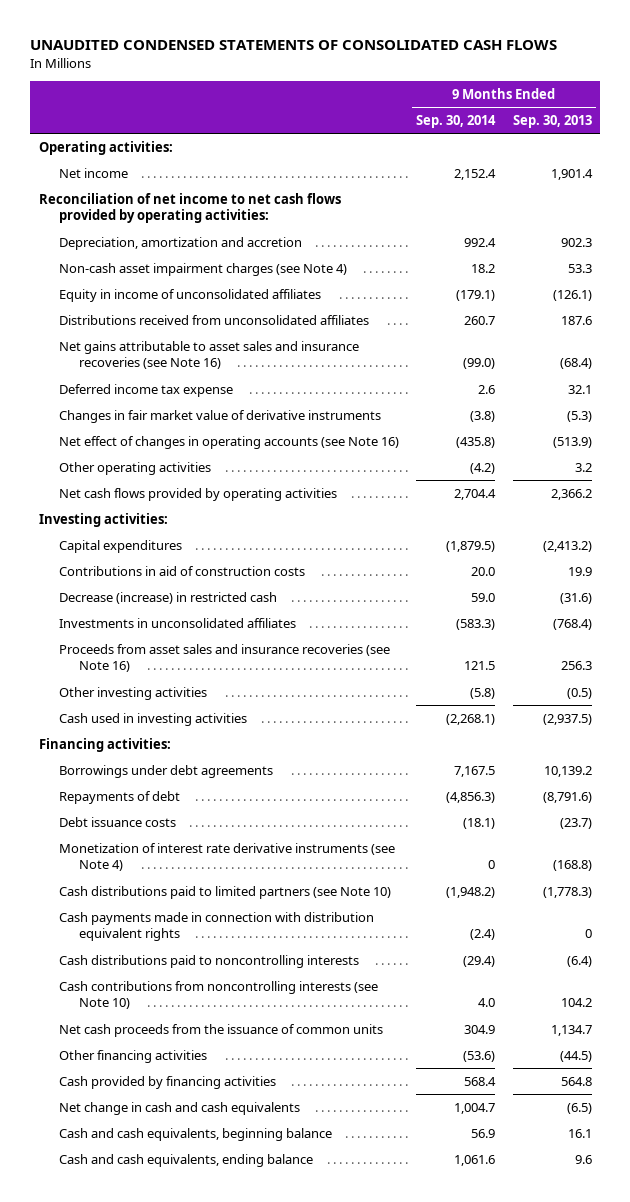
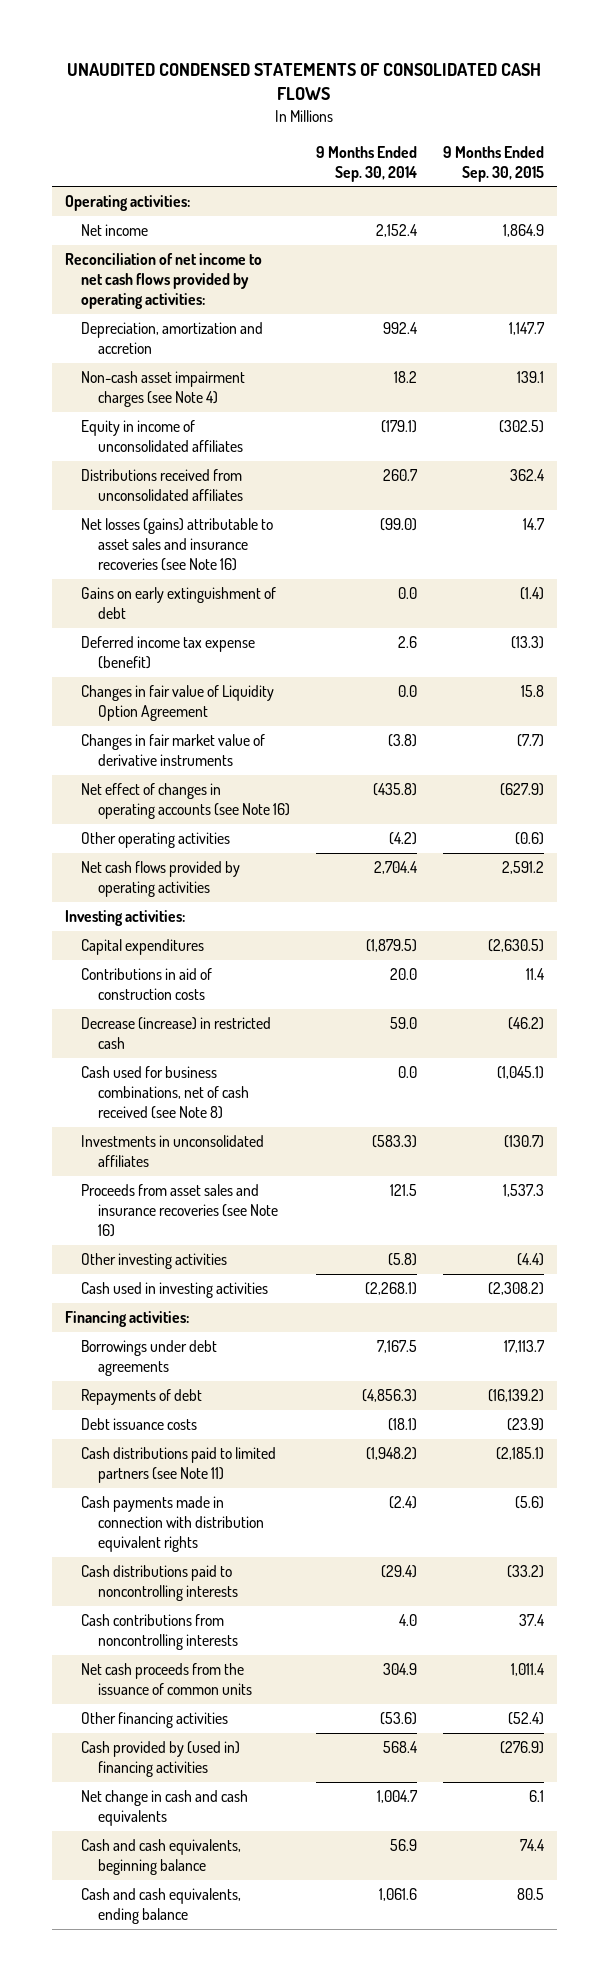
- | 9 Months Ended Sep. 30, 2014 | 9 Months Ended Sep. 30, 2013
+ | 9 Months Ended Sep. 30, 2014 | 9 Months Ended Sep. 30, 2015
- Net gains attributable to asset sales and insurance recoveries (see Note 16) | (99.0) | (68.4)
- Deferred income tax expense | 2.6 | 32.1
+ Net losses (gains) attributable to asset sales and insurance recoveries (see Note 16) | (99.0) | 14.7
+ Gains on early extinguishment of debt | 0.0 | (1.4)
+ Deferred income tax expense (benefit) | 2.6 | (13.3)
+ Changes in fair value of Liquidity Option Agreement | 0.0 | 15.8
+ Cash used for business combinations, net of cash received (see Note 8) | 0.0 | (1,045.1)
- Monetization of interest rate derivative instruments (see Note 4) | 0 | (168.8)
- Cash distributions paid to limited partners (see Note 10) | (1,948.2) | (1,778.3)
+ Cash distributions paid to limited partners (see Note 11) | (1,948.2) | (2,185.1)
- Cash contributions from noncontrolling interests (see Note 10) | 4.0 | 104.2
+ Cash contributions from noncontrolling interests | 4.0 | 37.4
- Cash provided by financing activities | 568.4 | 564.8
+ Cash provided by (used in) financing activities | 568.4 | (276.9)

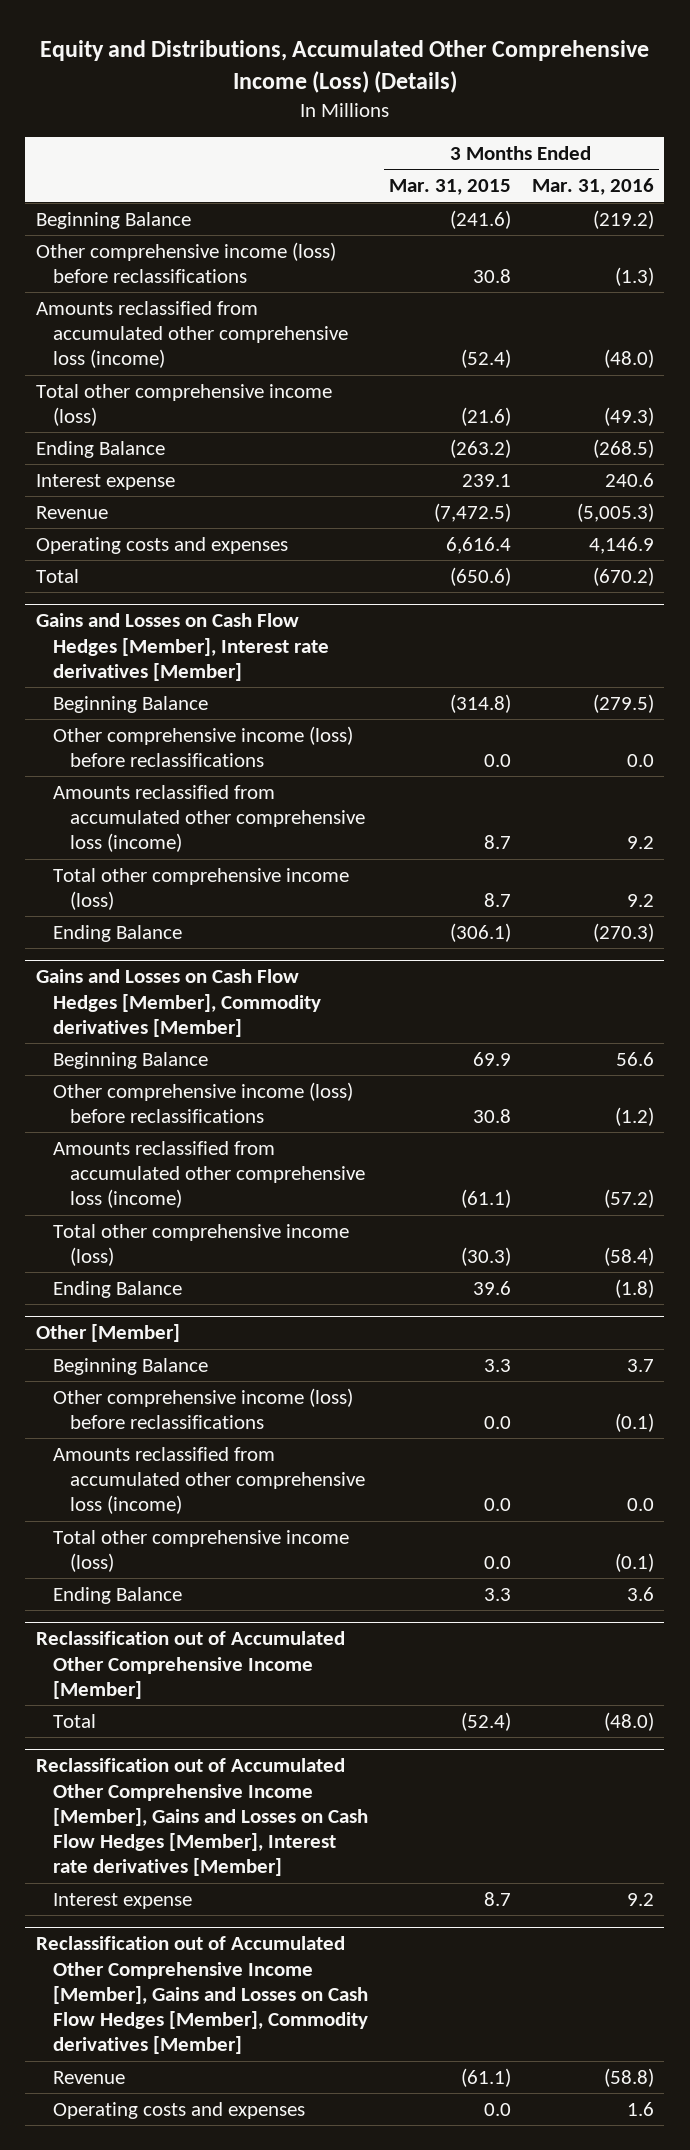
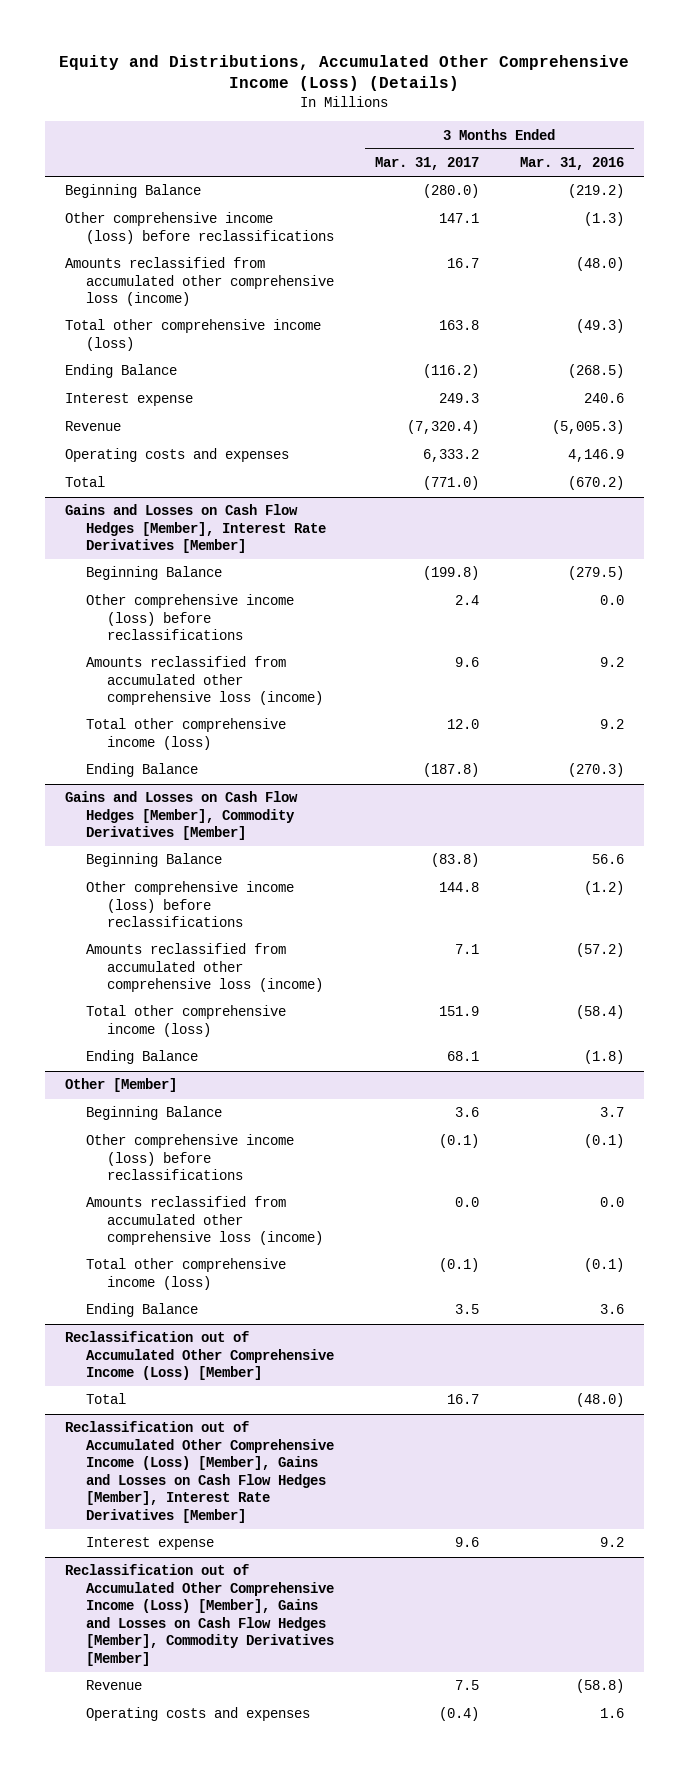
- | 3 Months Ended Mar. 31, 2015 | 3 Months Ended Mar. 31, 2016
+ | 3 Months Ended Mar. 31, 2017 | 3 Months Ended Mar. 31, 2016
- Gains and Losses on Cash Flow Hedges [Member], Interest rate derivatives [Member]
+ Gains and Losses on Cash Flow Hedges [Member], Interest Rate Derivatives [Member]
- Gains and Losses on Cash Flow Hedges [Member], Commodity derivatives [Member]
+ Gains and Losses on Cash Flow Hedges [Member], Commodity Derivatives [Member]
- Reclassification out of Accumulated Other Comprehensive Income [Member]
+ Reclassification out of Accumulated Other Comprehensive Income (Loss) [Member]
- Reclassification out of Accumulated Other Comprehensive Income [Member], Gains and Losses on Cash Flow Hedges [Member], Interest rate derivatives [Member]
+ Reclassification out of Accumulated Other Comprehensive Income (Loss) [Member], Gains and Losses on Cash Flow Hedges [Member], Interest Rate Derivatives [Member]
- Reclassification out of Accumulated Other Comprehensive Income [Member], Gains and Losses on Cash Flow Hedges [Member], Commodity derivatives [Member]
+ Reclassification out of Accumulated Other Comprehensive Income (Loss) [Member], Gains and Losses on Cash Flow Hedges [Member], Commodity Derivatives [Member]

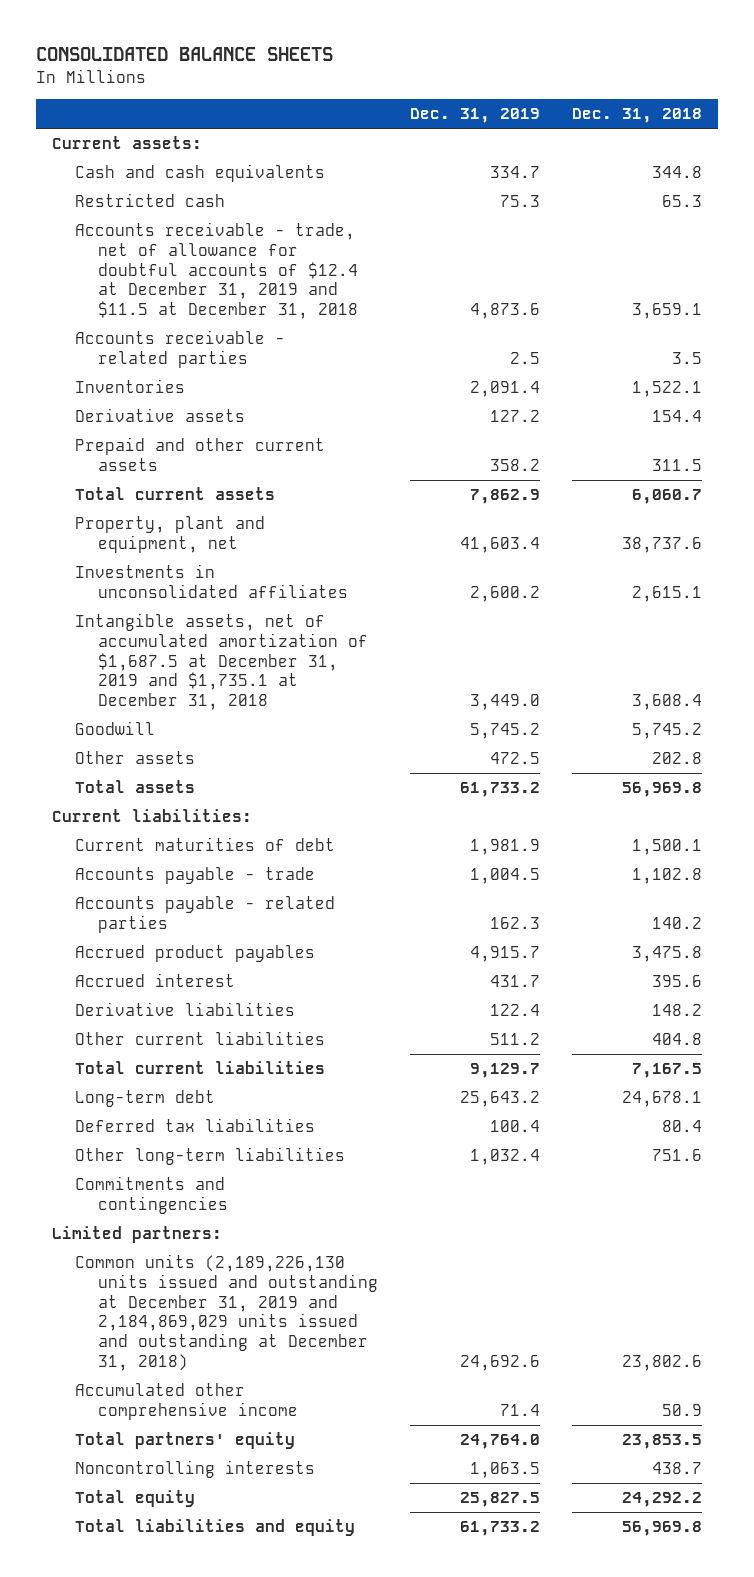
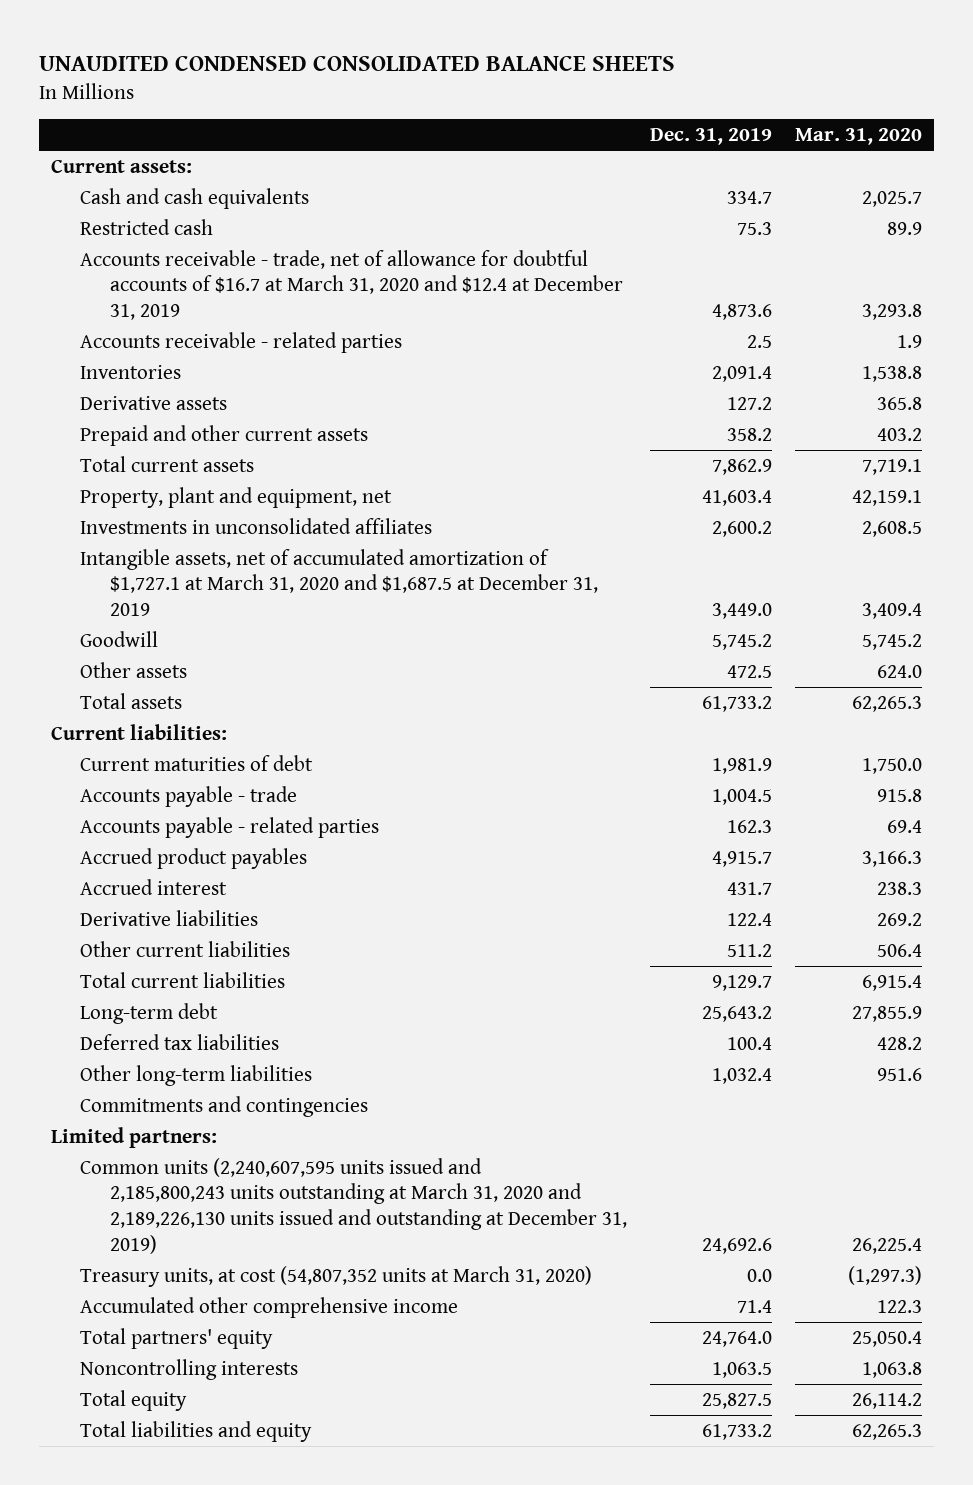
- CONSOLIDATED BALANCE SHEETS
+ UNAUDITED CONDENSED CONSOLIDATED BALANCE SHEETS
- | Dec. 31, 2019 | Dec. 31, 2018
+ | Dec. 31, 2019 | Mar. 31, 2020
- Accounts receivable - trade, net of allowance for doubtful accounts of $12.4 at December 31, 2019 and $11.5 at December 31, 2018 | 4,873.6 | 3,659.1
+ Accounts receivable - trade, net of allowance for doubtful accounts of $16.7 at March 31, 2020 and $12.4 at December 31, 2019 | 4,873.6 | 3,293.8
- Intangible assets, net of accumulated amortization of $1,687.5 at December 31, 2019 and $1,735.1 at December 31, 2018 | 3,449.0 | 3,608.4
+ Intangible assets, net of accumulated amortization of $1,727.1 at March 31, 2020 and $1,687.5 at December 31, 2019 | 3,449.0 | 3,409.4
- Common units (2,189,226,130 units issued and outstanding at December 31, 2019 and 2,184,869,029 units issued and outstanding at December 31, 2018) | 24,692.6 | 23,802.6
+ Common units (2,240,607,595 units issued and 2,185,800,243 units outstanding at March 31, 2020 and 2,189,226,130 units issued and outstanding at December 31, 2019) | 24,692.6 | 26,225.4
+ Treasury units, at cost (54,807,352 units at March 31, 2020) | 0.0 | (1,297.3)

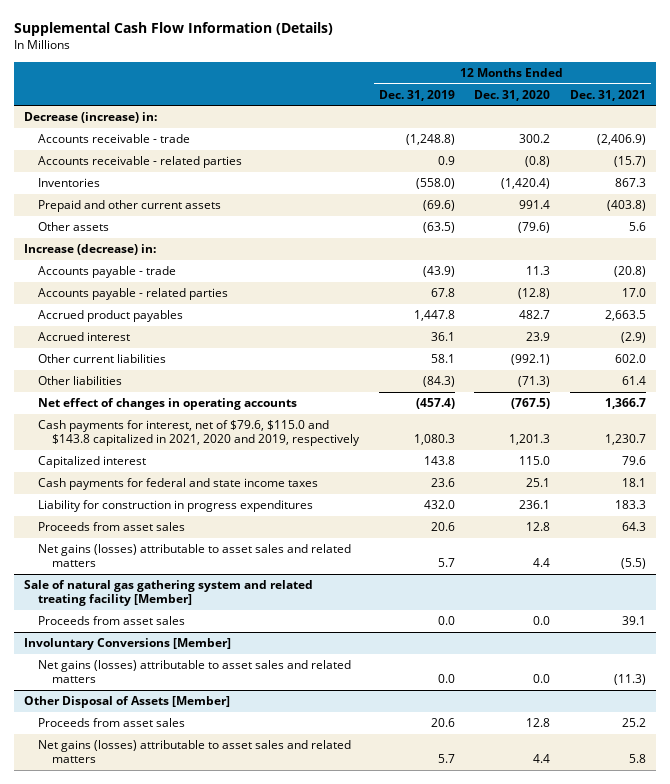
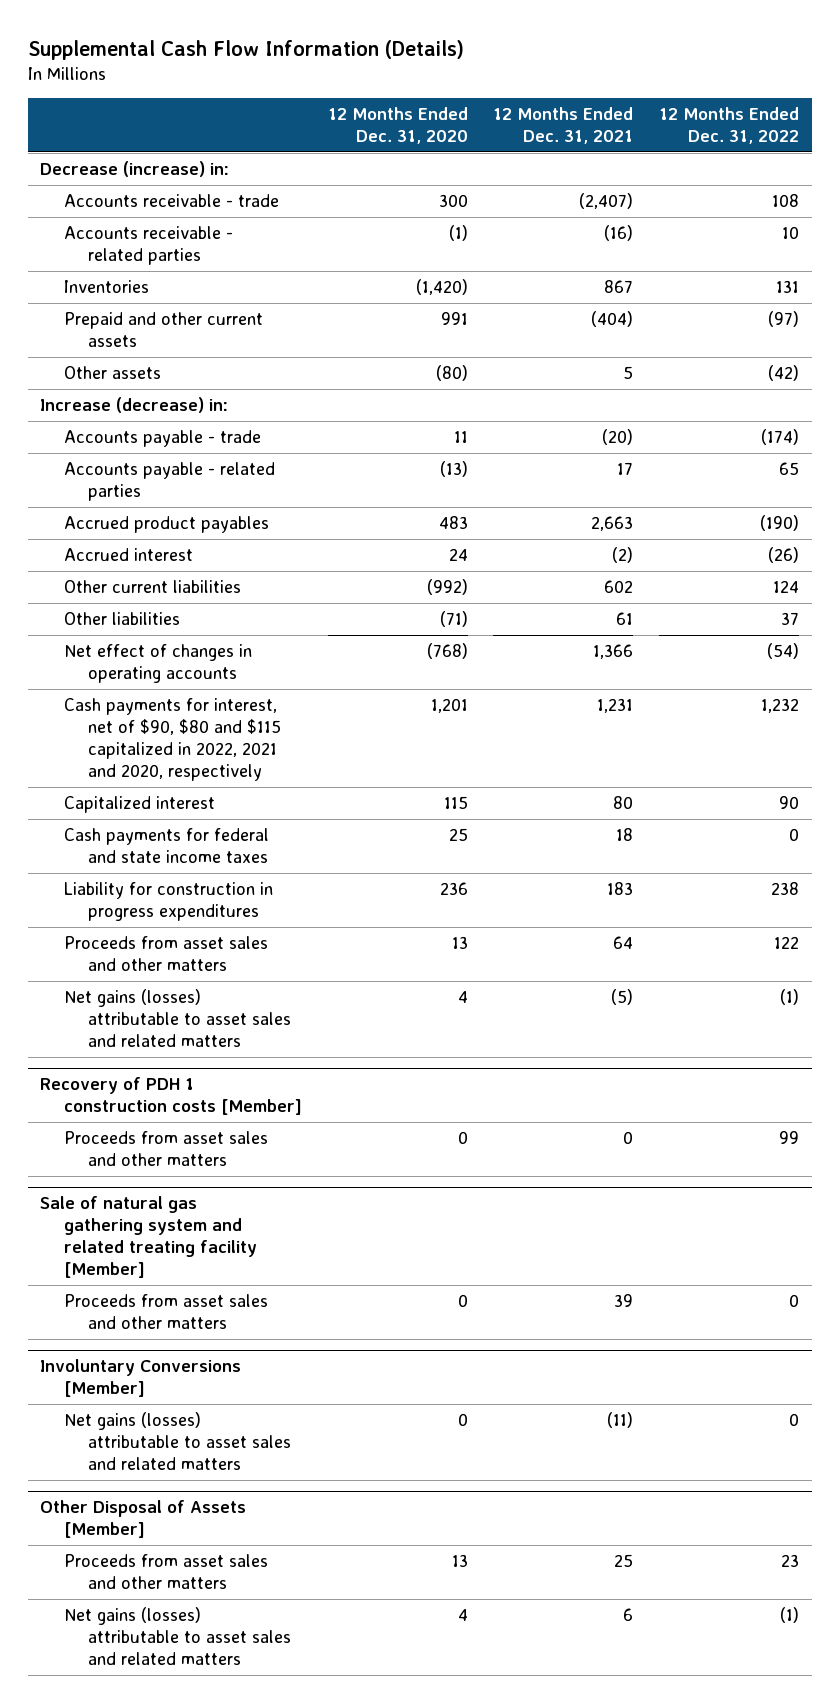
- | 12 Months Ended Dec. 31, 2019 | 12 Months Ended Dec. 31, 2020 | 12 Months Ended Dec. 31, 2021
+ | 12 Months Ended Dec. 31, 2020 | 12 Months Ended Dec. 31, 2021 | 12 Months Ended Dec. 31, 2022
- Accounts receivable - trade | (1,248.8) | 300.2 | (2,406.9)
- Accounts receivable - related parties | 0.9 | (0.8) | (15.7)
- Inventories | (558.0) | (1,420.4) | 867.3
- Prepaid and other current assets | (69.6) | 991.4 | (403.8)
- Other assets | (63.5) | (79.6) | 5.6
+ Accounts receivable - trade | 300 | (2,407) | 108
+ Accounts receivable - related parties | (1) | (16) | 10
+ Inventories | (1,420) | 867 | 131
+ Prepaid and other current assets | 991 | (404) | (97)
+ Other assets | (80) | 5 | (42)
- Accounts payable - trade | (43.9) | 11.3 | (20.8)
- Accounts payable - related parties | 67.8 | (12.8) | 17.0
- Accrued product payables | 1,447.8 | 482.7 | 2,663.5
- Accrued interest | 36.1 | 23.9 | (2.9)
- Other current liabilities | 58.1 | (992.1) | 602.0
- Other liabilities | (84.3) | (71.3) | 61.4
- Net effect of changes in operating accounts | (457.4) | (767.5) | 1,366.7
- Cash payments for interest, net of $79.6, $115.0 and $143.8 capitalized in 2021, 2020 and 2019, respectively | 1,080.3 | 1,201.3 | 1,230.7
- Capitalized interest | 143.8 | 115.0 | 79.6
- Cash payments for federal and state income taxes | 23.6 | 25.1 | 18.1
- Liability for construction in progress expenditures | 432.0 | 236.1 | 183.3
- Proceeds from asset sales | 20.6 | 12.8 | 64.3
- Net gains (losses) attributable to asset sales and related matters | 5.7 | 4.4 | (5.5)
+ Accounts payable - trade | 11 | (20) | (174)
+ Accounts payable - related parties | (13) | 17 | 65
+ Accrued product payables | 483 | 2,663 | (190)
+ Accrued interest | 24 | (2) | (26)
+ Other current liabilities | (992) | 602 | 124
+ Other liabilities | (71) | 61 | 37
+ Net effect of changes in operating accounts | (768) | 1,366 | (54)
+ Cash payments for interest, net of $90, $80 and $115 capitalized in 2022, 2021 and 2020, respectively | 1,201 | 1,231 | 1,232
+ Capitalized interest | 115 | 80 | 90
+ Cash payments for federal and state income taxes | 25 | 18 | 0
+ Liability for construction in progress expenditures | 236 | 183 | 238
+ Proceeds from asset sales and other matters | 13 | 64 | 122
+ Net gains (losses) attributable to asset sales and related matters | 4 | (5) | (1)
+ Recovery of PDH 1 construction costs [Member]
+ Proceeds from asset sales and other matters | 0 | 0 | 99
@ Sale of natural gas gathering system and related treating facility [Member]
- Proceeds from asset sales | 0.0 | 0.0 | 39.1
+ Proceeds from asset sales and other matters | 0 | 39 | 0
@ Involuntary Conversions [Member]
- Net gains (losses) attributable to asset sales and related matters | 0.0 | 0.0 | (11.3)
+ Net gains (losses) attributable to asset sales and related matters | 0 | (11) | 0
@ Other Disposal of Assets [Member]
- Proceeds from asset sales | 20.6 | 12.8 | 25.2
- Net gains (losses) attributable to asset sales and related matters | 5.7 | 4.4 | 5.8
+ Proceeds from asset sales and other matters | 13 | 25 | 23
+ Net gains (losses) attributable to asset sales and related matters | 4 | 6 | (1)

